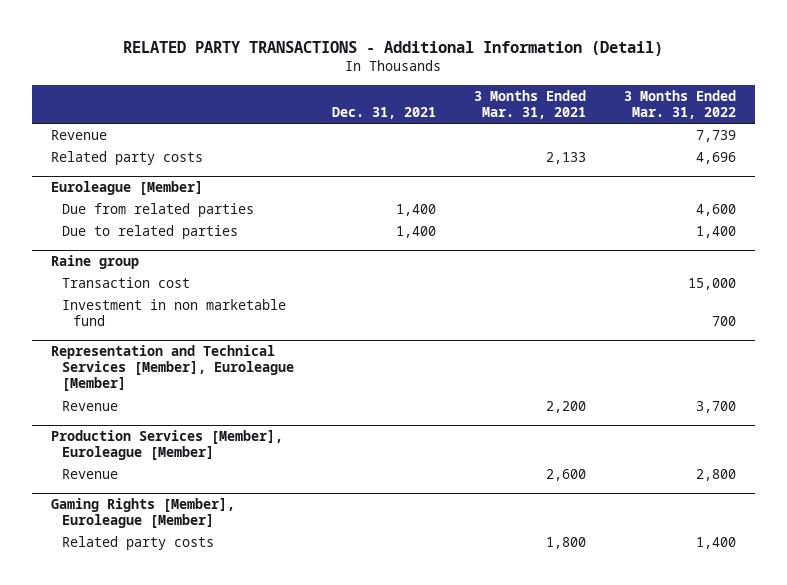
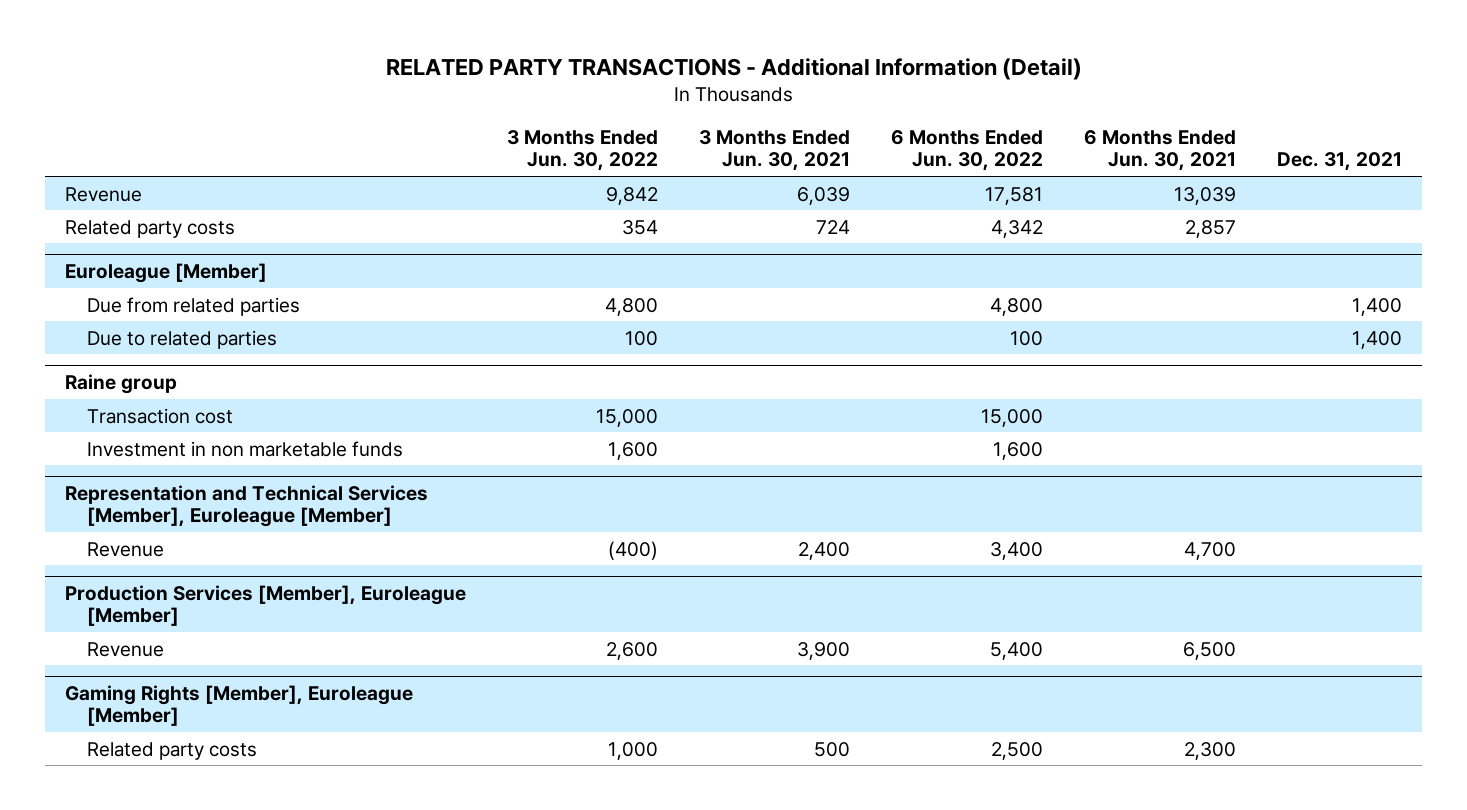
- | Dec. 31, 2021 | 3 Months Ended Mar. 31, 2021 | 3 Months Ended Mar. 31, 2022
+ | 3 Months Ended Jun. 30, 2022 | 3 Months Ended Jun. 30, 2021 | 6 Months Ended Jun. 30, 2022 | 6 Months Ended Jun. 30, 2021 | Dec. 31, 2021
@ Raine group
- Investment in non marketable fund | | | 700
+ Investment in non marketable funds | 1,600 | | 1,600 | |

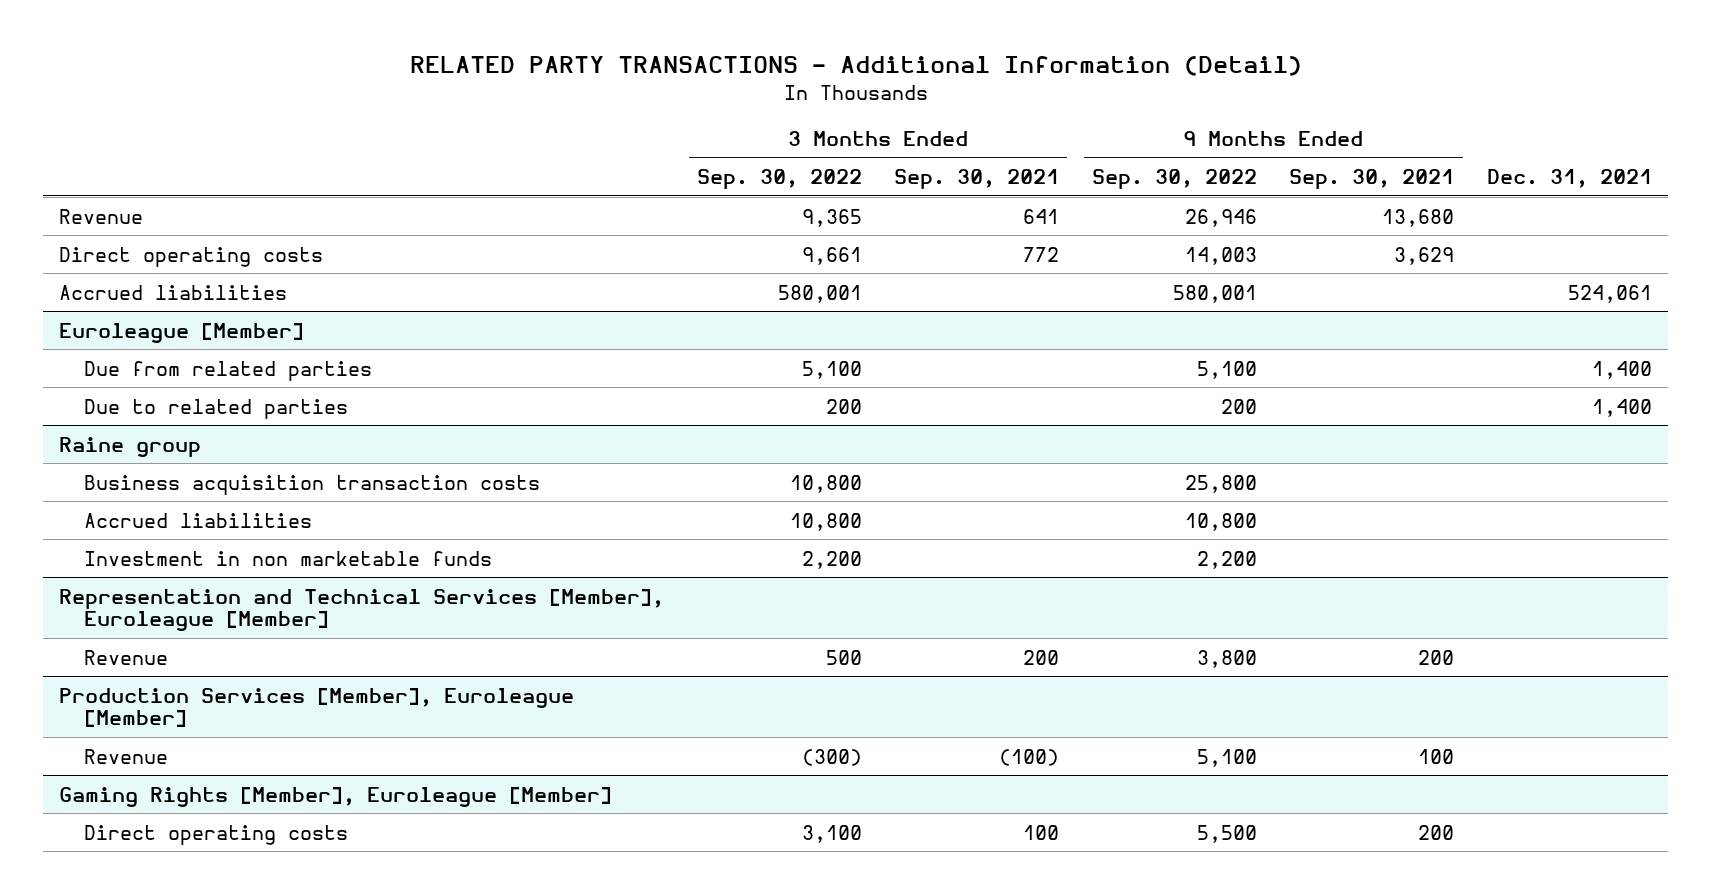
- | 3 Months Ended Jun. 30, 2022 | 3 Months Ended Jun. 30, 2021 | 6 Months Ended Jun. 30, 2022 | 6 Months Ended Jun. 30, 2021 | Dec. 31, 2021
+ | 3 Months Ended Sep. 30, 2022 | 3 Months Ended Sep. 30, 2021 | 9 Months Ended Sep. 30, 2022 | 9 Months Ended Sep. 30, 2021 | Dec. 31, 2021
- Related party costs | 354 | 724 | 4,342 | 2,857 |
+ Direct operating costs | 9,661 | 772 | 14,003 | 3,629 |
+ Accrued liabilities | 580,001 | | 580,001 | | 524,061
@ Raine group
- Transaction cost | 15,000 | | 15,000 | |
+ Business acquisition transaction costs | 10,800 | | 25,800 | |
+ Accrued liabilities | 10,800 | | 10,800 | |
@ Gaming Rights [Member], Euroleague [Member]
- Related party costs | 1,000 | 500 | 2,500 | 2,300 |
+ Direct operating costs | 3,100 | 100 | 5,500 | 200 |

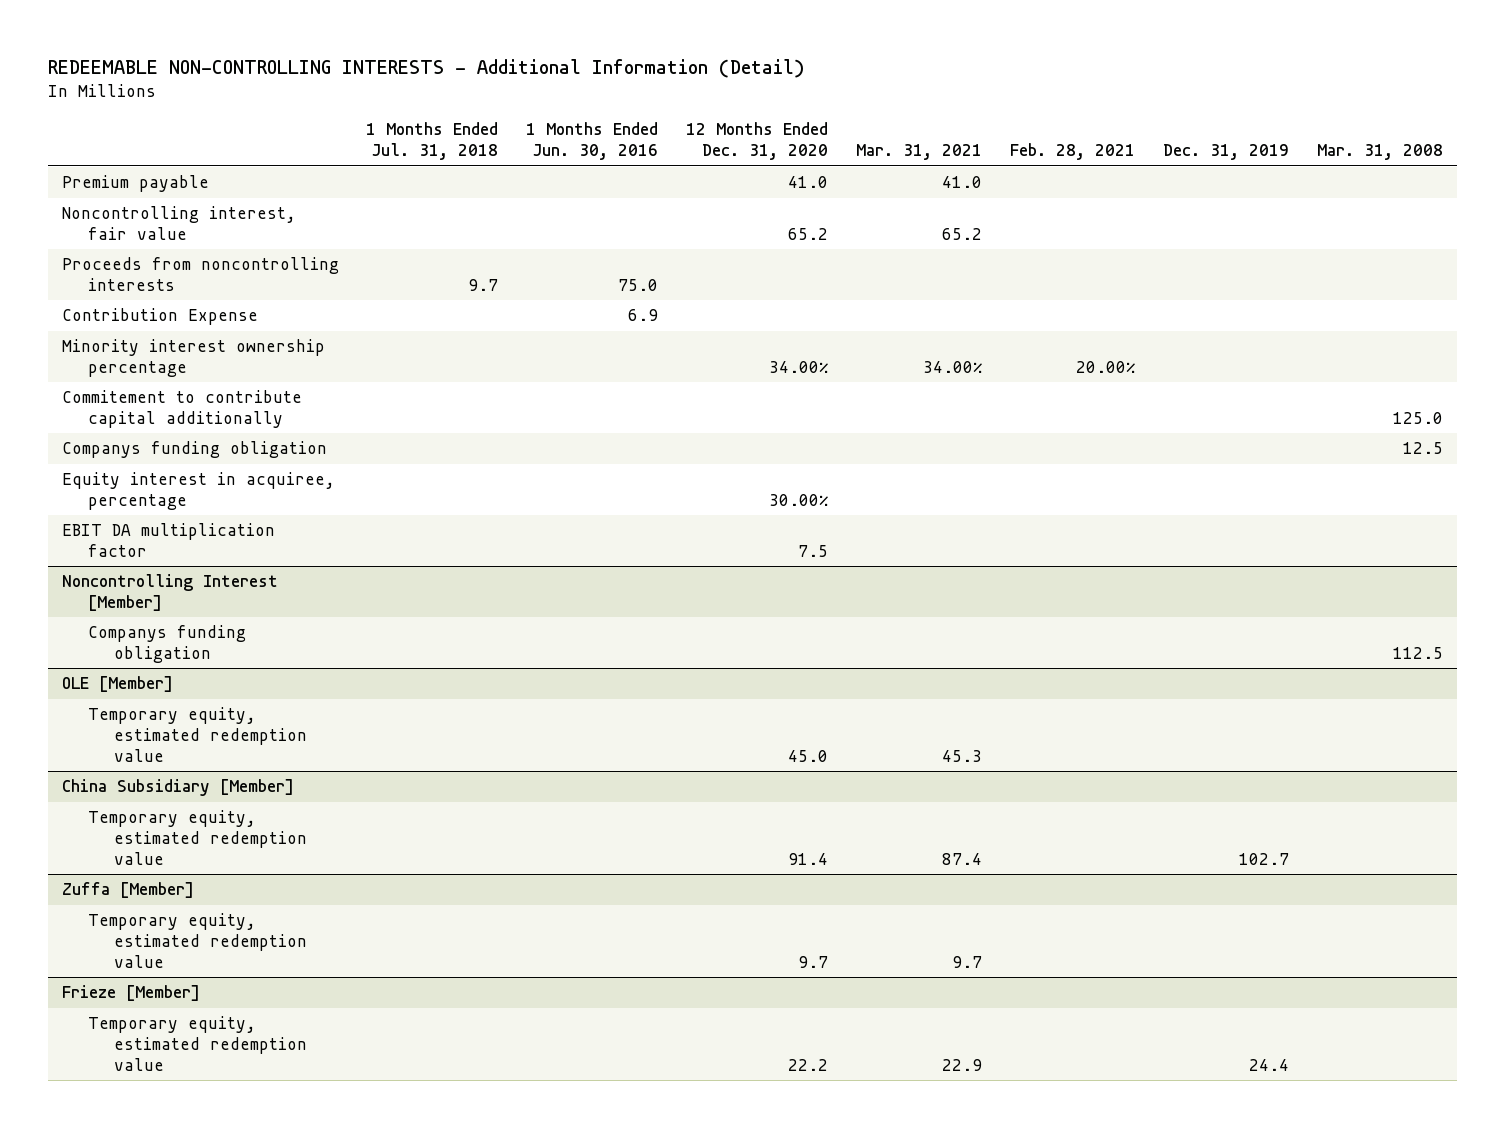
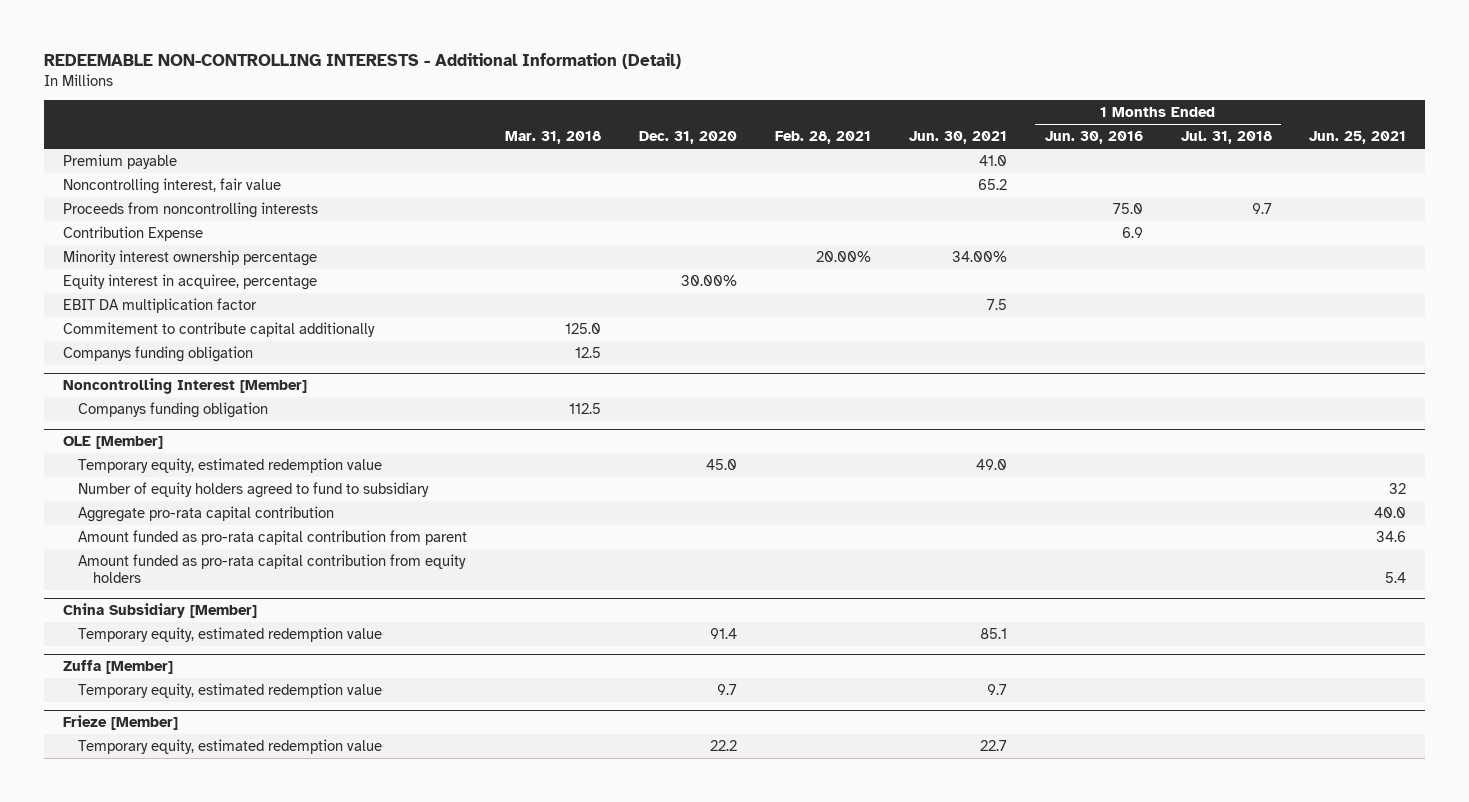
- | 1 Months Ended Jul. 31, 2018 | 1 Months Ended Jun. 30, 2016 | 12 Months Ended Dec. 31, 2020 | Mar. 31, 2021 | Feb. 28, 2021 | Dec. 31, 2019 | Mar. 31, 2008
+ | Mar. 31, 2018 | Dec. 31, 2020 | Feb. 28, 2021 | Jun. 30, 2021 | 1 Months Ended Jun. 30, 2016 | 1 Months Ended Jul. 31, 2018 | Jun. 25, 2021
moved down: Commitement to contribute capital additionally | 125.0 | | | | | |
moved down: Companys funding obligation | 12.5 | | | | | |
@ OLE [Member]
+ Number of equity holders agreed to fund to subsidiary | | | | | | | 32
+ Aggregate pro-rata capital contribution | | | | | | | 40.0
+ Amount funded as pro-rata capital contribution from parent | | | | | | | 34.6
+ Amount funded as pro-rata capital contribution from equity holders | | | | | | | 5.4

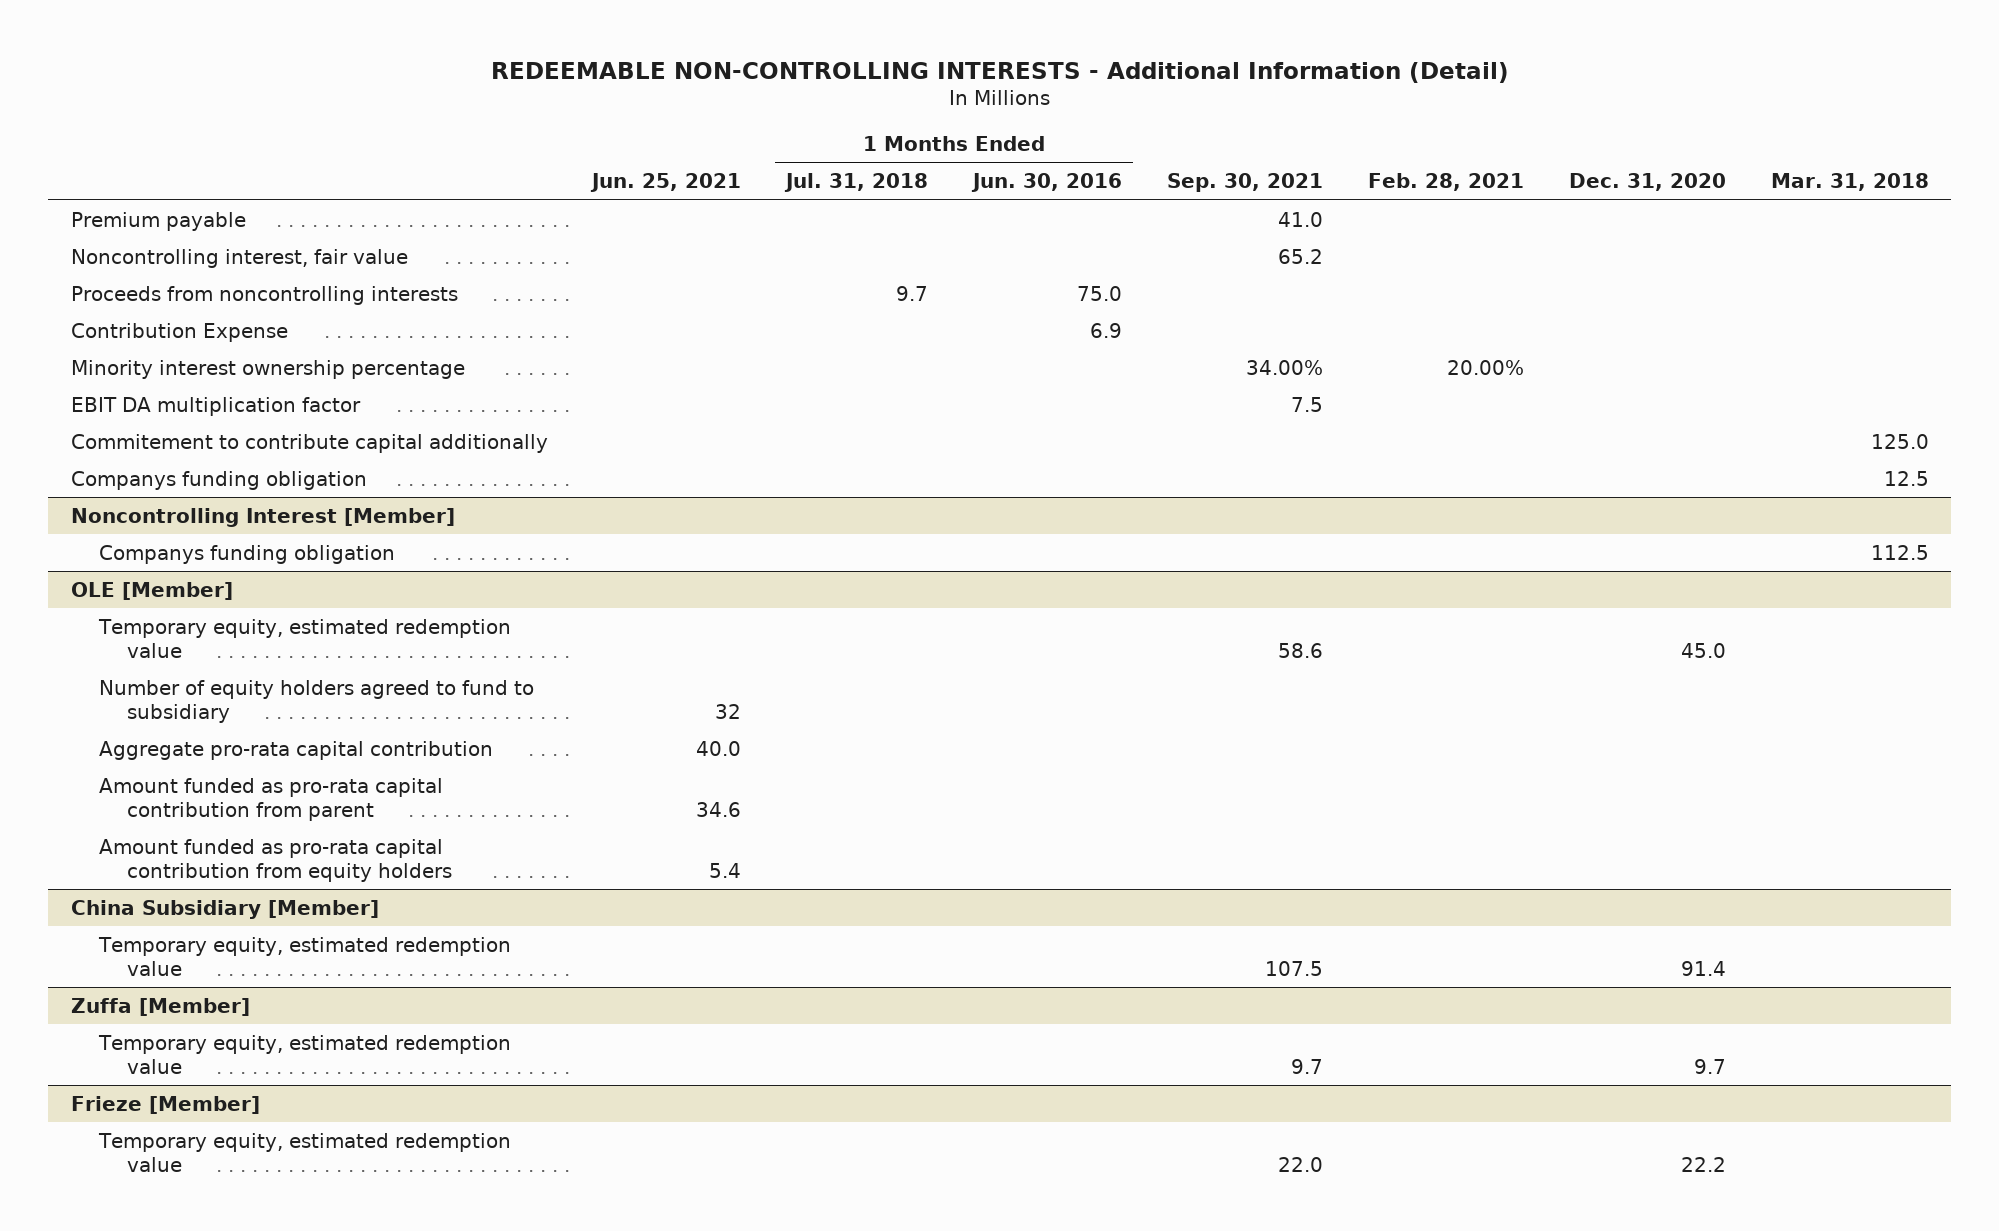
- | Mar. 31, 2018 | Dec. 31, 2020 | Feb. 28, 2021 | Jun. 30, 2021 | 1 Months Ended Jun. 30, 2016 | 1 Months Ended Jul. 31, 2018 | Jun. 25, 2021
+ | Jun. 25, 2021 | 1 Months Ended Jul. 31, 2018 | 1 Months Ended Jun. 30, 2016 | Sep. 30, 2021 | Feb. 28, 2021 | Dec. 31, 2020 | Mar. 31, 2018
- Equity interest in acquiree, percentage | | 30.00% | | | | |

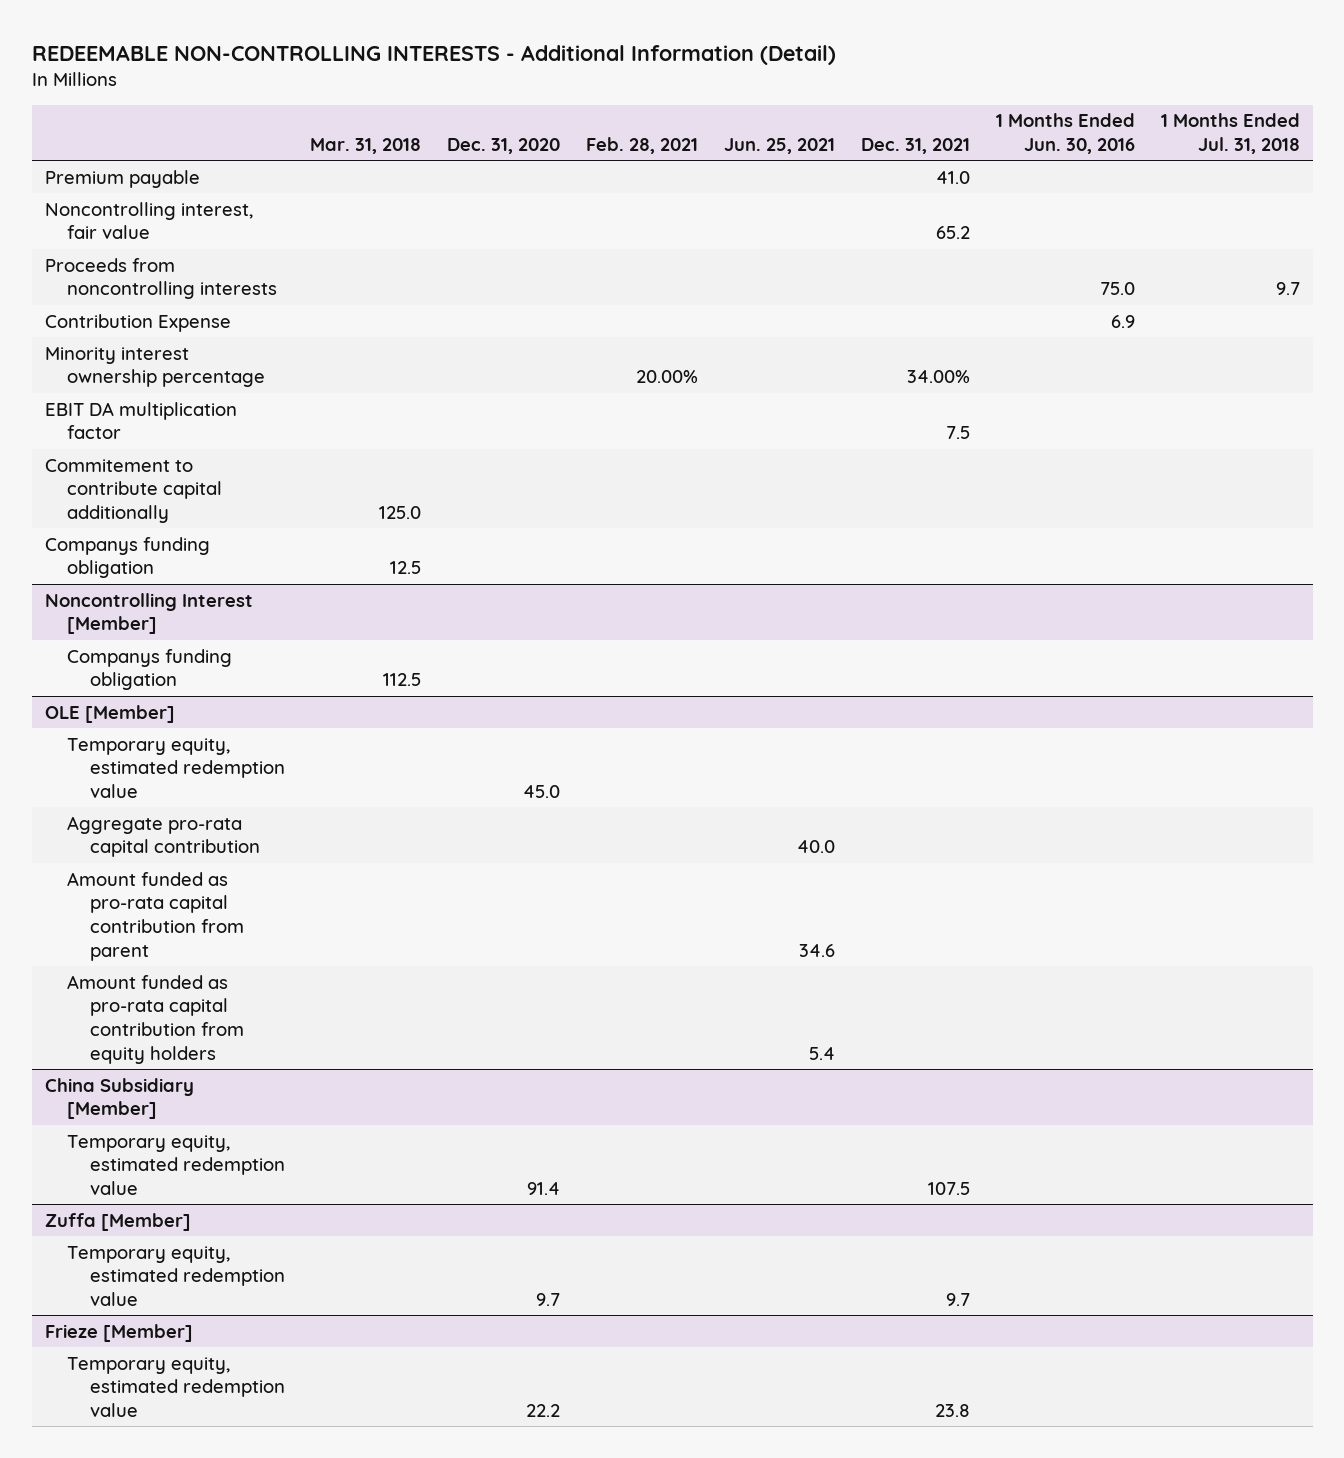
- | Jun. 25, 2021 | 1 Months Ended Jul. 31, 2018 | 1 Months Ended Jun. 30, 2016 | Sep. 30, 2021 | Feb. 28, 2021 | Dec. 31, 2020 | Mar. 31, 2018
+ | Mar. 31, 2018 | Dec. 31, 2020 | Feb. 28, 2021 | Jun. 25, 2021 | Dec. 31, 2021 | 1 Months Ended Jun. 30, 2016 | 1 Months Ended Jul. 31, 2018
@ OLE [Member]
- Number of equity holders agreed to fund to subsidiary | 32 | | | | | |

